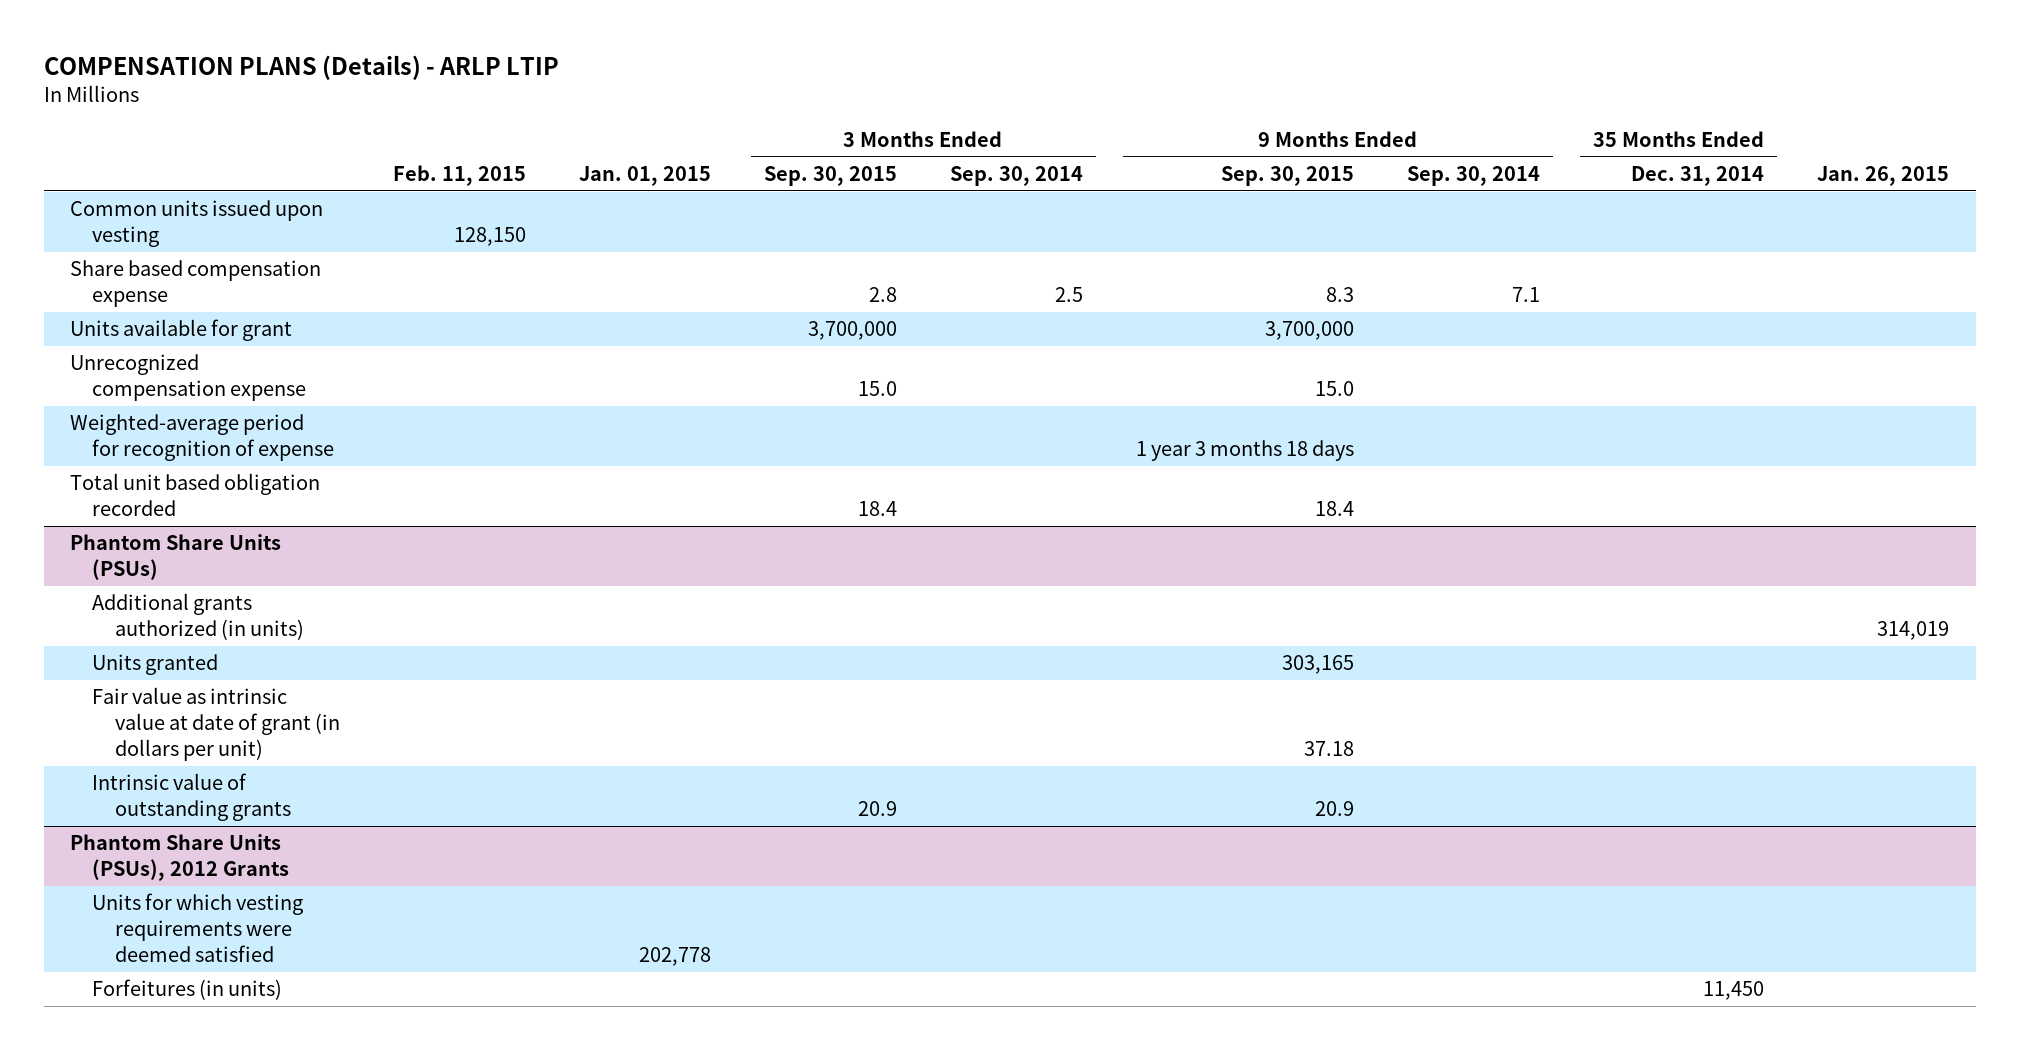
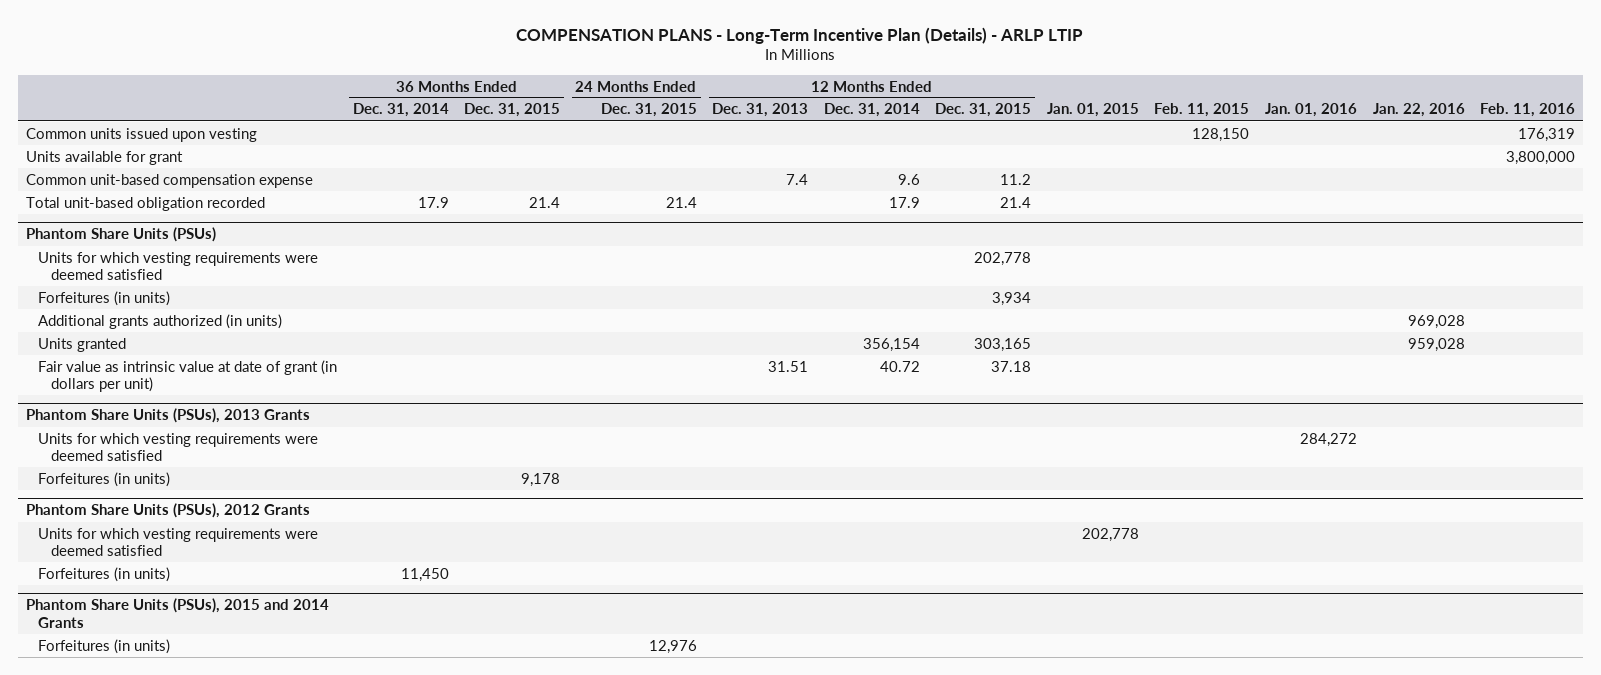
- COMPENSATION PLANS (Details) - ARLP LTIP
+ COMPENSATION PLANS - Long-Term Incentive Plan (Details) - ARLP LTIP
- | Feb. 11, 2015 | Jan. 01, 2015 | 3 Months Ended Sep. 30, 2015 | 3 Months Ended Sep. 30, 2014 | 9 Months Ended Sep. 30, 2015 | 9 Months Ended Sep. 30, 2014 | 35 Months Ended Dec. 31, 2014 | Jan. 26, 2015
+ | 36 Months Ended Dec. 31, 2014 | 36 Months Ended Dec. 31, 2015 | 24 Months Ended Dec. 31, 2015 | 12 Months Ended Dec. 31, 2013 | 12 Months Ended Dec. 31, 2014 | 12 Months Ended Dec. 31, 2015 | Jan. 01, 2015 | Feb. 11, 2015 | Jan. 01, 2016 | Jan. 22, 2016 | Feb. 11, 2016
- Share based compensation expense | | | 2.8 | 2.5 | 8.3 | 7.1 | |
- Unrecognized compensation expense | | | 15.0 | | 15.0 | | |
- Weighted-average period for recognition of expense | | | | | 1 year 3 months 18 days | | |
- Total unit based obligation recorded | | | 18.4 | | 18.4 | | |
+ Common unit-based compensation expense | | | | 7.4 | 9.6 | 11.2 | | | | |
+ Total unit-based obligation recorded | 17.9 | 21.4 | 21.4 | | 17.9 | 21.4 | | | | |
@ Phantom Share Units (PSUs)
+ Units for which vesting requirements were deemed satisfied | | | | | | 202,778 | | | | |
+ Forfeitures (in units) | | | | | | 3,934 | | | | |
- Intrinsic value of outstanding grants | | | 20.9 | | 20.9 | | |
+ Phantom Share Units (PSUs), 2013 Grants
+ Units for which vesting requirements were deemed satisfied | | | | | | | | | 284,272 | |
+ Forfeitures (in units) | | 9,178 | | | | | | | | |
+ Phantom Share Units (PSUs), 2015 and 2014 Grants
+ Forfeitures (in units) | | | 12,976 | | | | | | | |

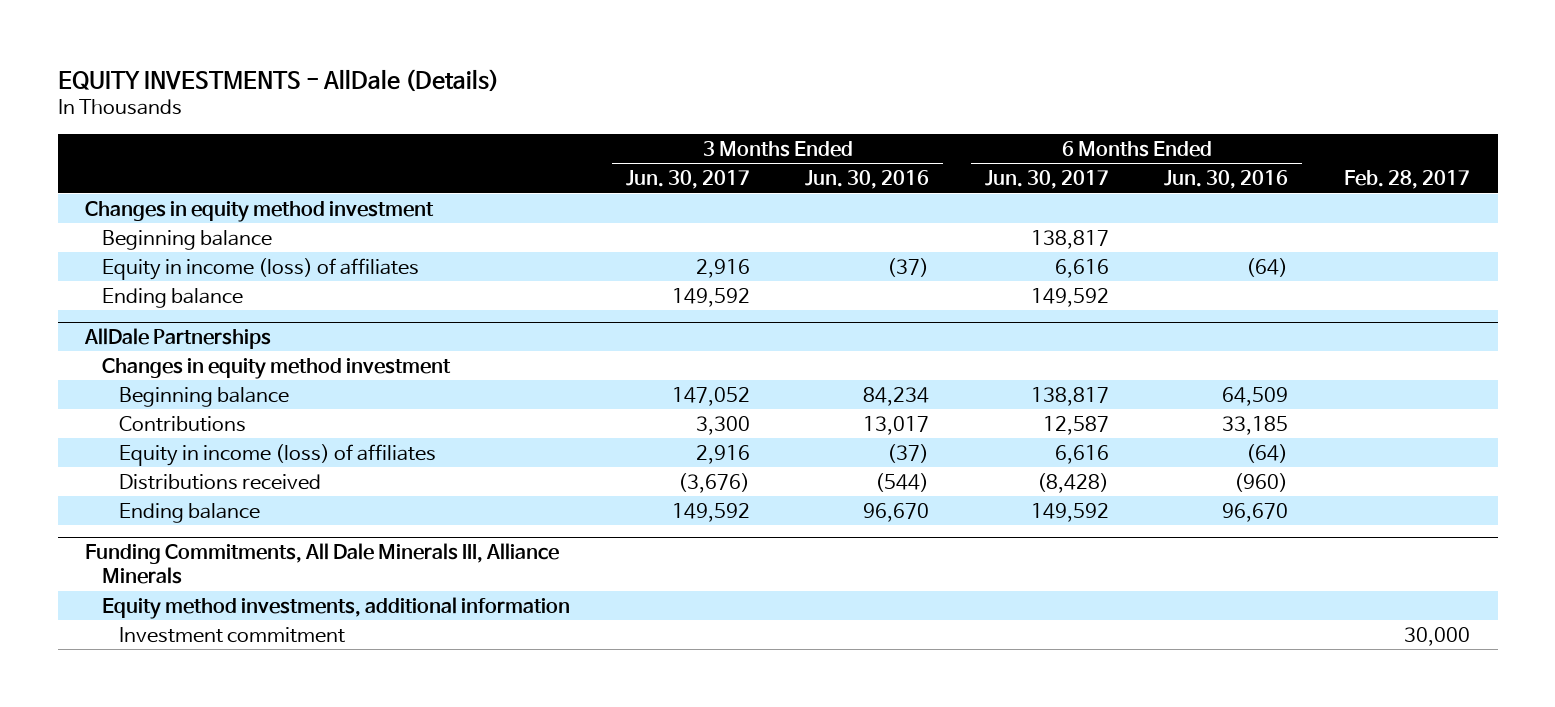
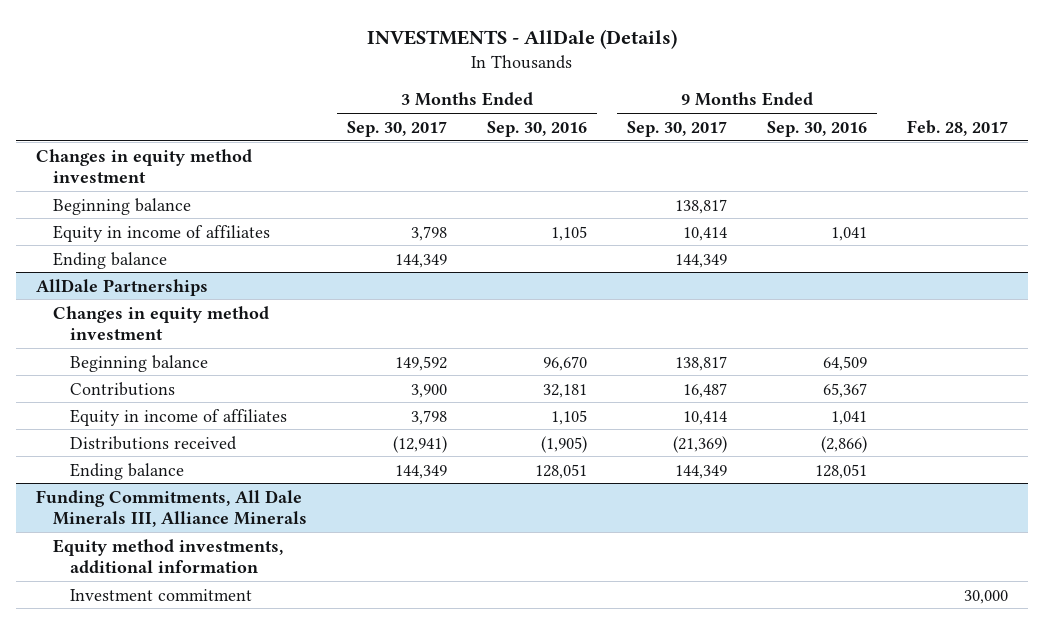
- EQUITY INVESTMENTS - AllDale (Details)
+ INVESTMENTS - AllDale (Details)
- | 3 Months Ended Jun. 30, 2017 | 3 Months Ended Jun. 30, 2016 | 6 Months Ended Jun. 30, 2017 | 6 Months Ended Jun. 30, 2016 | Feb. 28, 2017
+ | 3 Months Ended Sep. 30, 2017 | 3 Months Ended Sep. 30, 2016 | 9 Months Ended Sep. 30, 2017 | 9 Months Ended Sep. 30, 2016 | Feb. 28, 2017
- Equity in income (loss) of affiliates | 2,916 | (37) | 6,616 | (64) |
+ Equity in income of affiliates | 3,798 | 1,105 | 10,414 | 1,041 |
@ AllDale Partnerships
- Equity in income (loss) of affiliates | 2,916 | (37) | 6,616 | (64) |
+ Equity in income of affiliates | 3,798 | 1,105 | 10,414 | 1,041 |

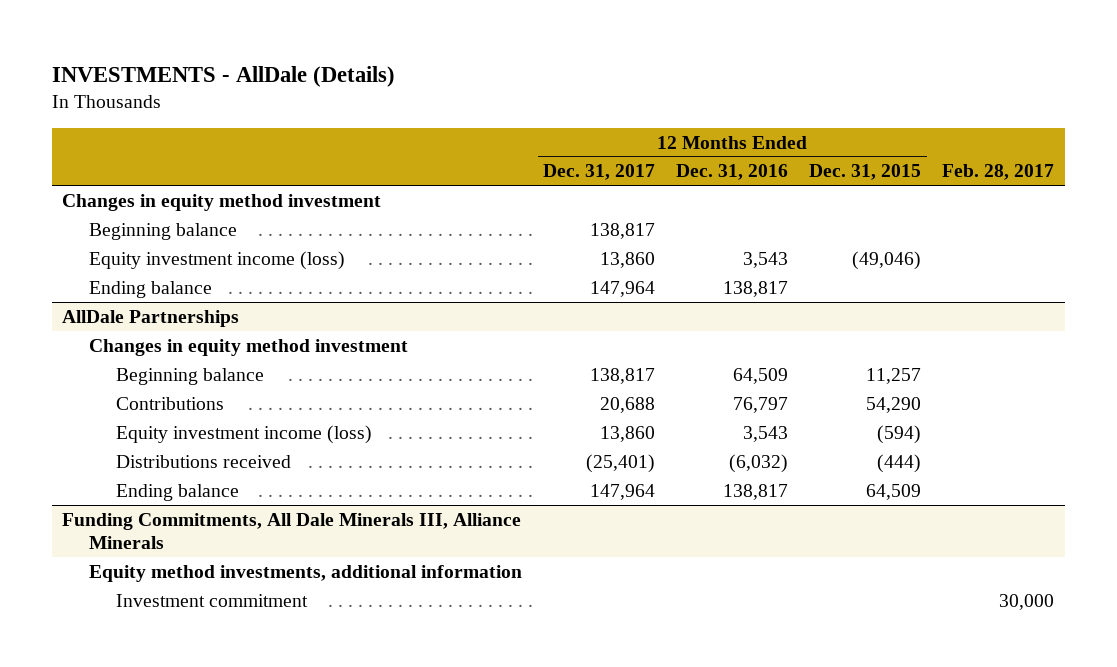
- | 3 Months Ended Sep. 30, 2017 | 3 Months Ended Sep. 30, 2016 | 9 Months Ended Sep. 30, 2017 | 9 Months Ended Sep. 30, 2016 | Feb. 28, 2017
+ | 12 Months Ended Dec. 31, 2017 | 12 Months Ended Dec. 31, 2016 | 12 Months Ended Dec. 31, 2015 | Feb. 28, 2017
- Equity in income of affiliates | 3,798 | 1,105 | 10,414 | 1,041 |
+ Equity investment income (loss) | 13,860 | 3,543 | (49,046) |
@ AllDale Partnerships
- Equity in income of affiliates | 3,798 | 1,105 | 10,414 | 1,041 |
+ Equity investment income (loss) | 13,860 | 3,543 | (594) |

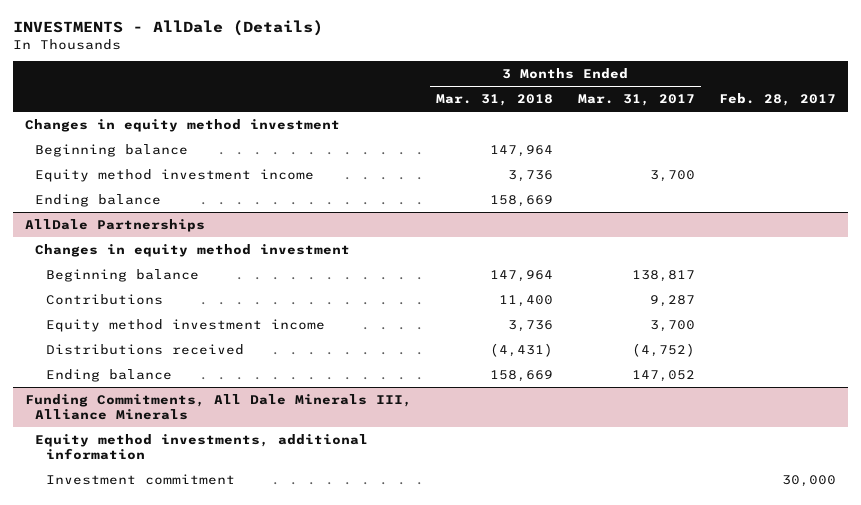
- | 12 Months Ended Dec. 31, 2017 | 12 Months Ended Dec. 31, 2016 | 12 Months Ended Dec. 31, 2015 | Feb. 28, 2017
+ | 3 Months Ended Mar. 31, 2018 | 3 Months Ended Mar. 31, 2017 | Feb. 28, 2017
- Equity investment income (loss) | 13,860 | 3,543 | (49,046) |
+ Equity method investment income | 3,736 | 3,700 |
@ AllDale Partnerships
- Equity investment income (loss) | 13,860 | 3,543 | (594) |
+ Equity method investment income | 3,736 | 3,700 |

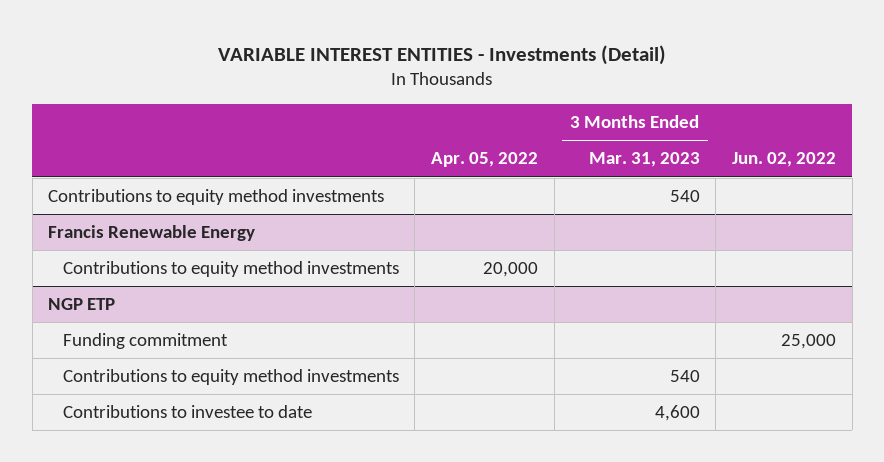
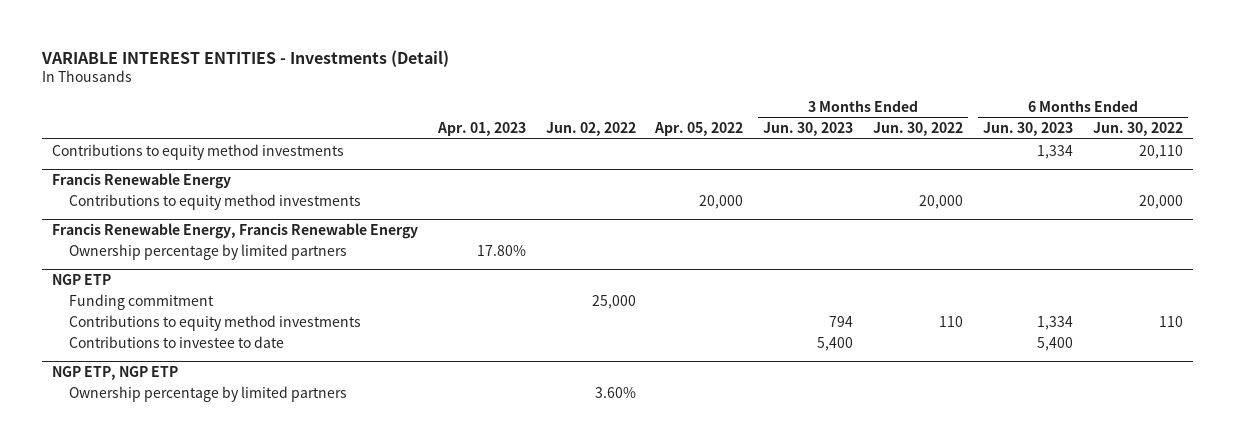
- | Apr. 05, 2022 | 3 Months Ended Mar. 31, 2023 | Jun. 02, 2022
+ | Apr. 01, 2023 | Jun. 02, 2022 | Apr. 05, 2022 | 3 Months Ended Jun. 30, 2023 | 3 Months Ended Jun. 30, 2022 | 6 Months Ended Jun. 30, 2023 | 6 Months Ended Jun. 30, 2022
+ Francis Renewable Energy, Francis Renewable Energy
+ Ownership percentage by limited partners | 17.80% | | | | | |
+ NGP ETP, NGP ETP
+ Ownership percentage by limited partners | | 3.60% | | | | |

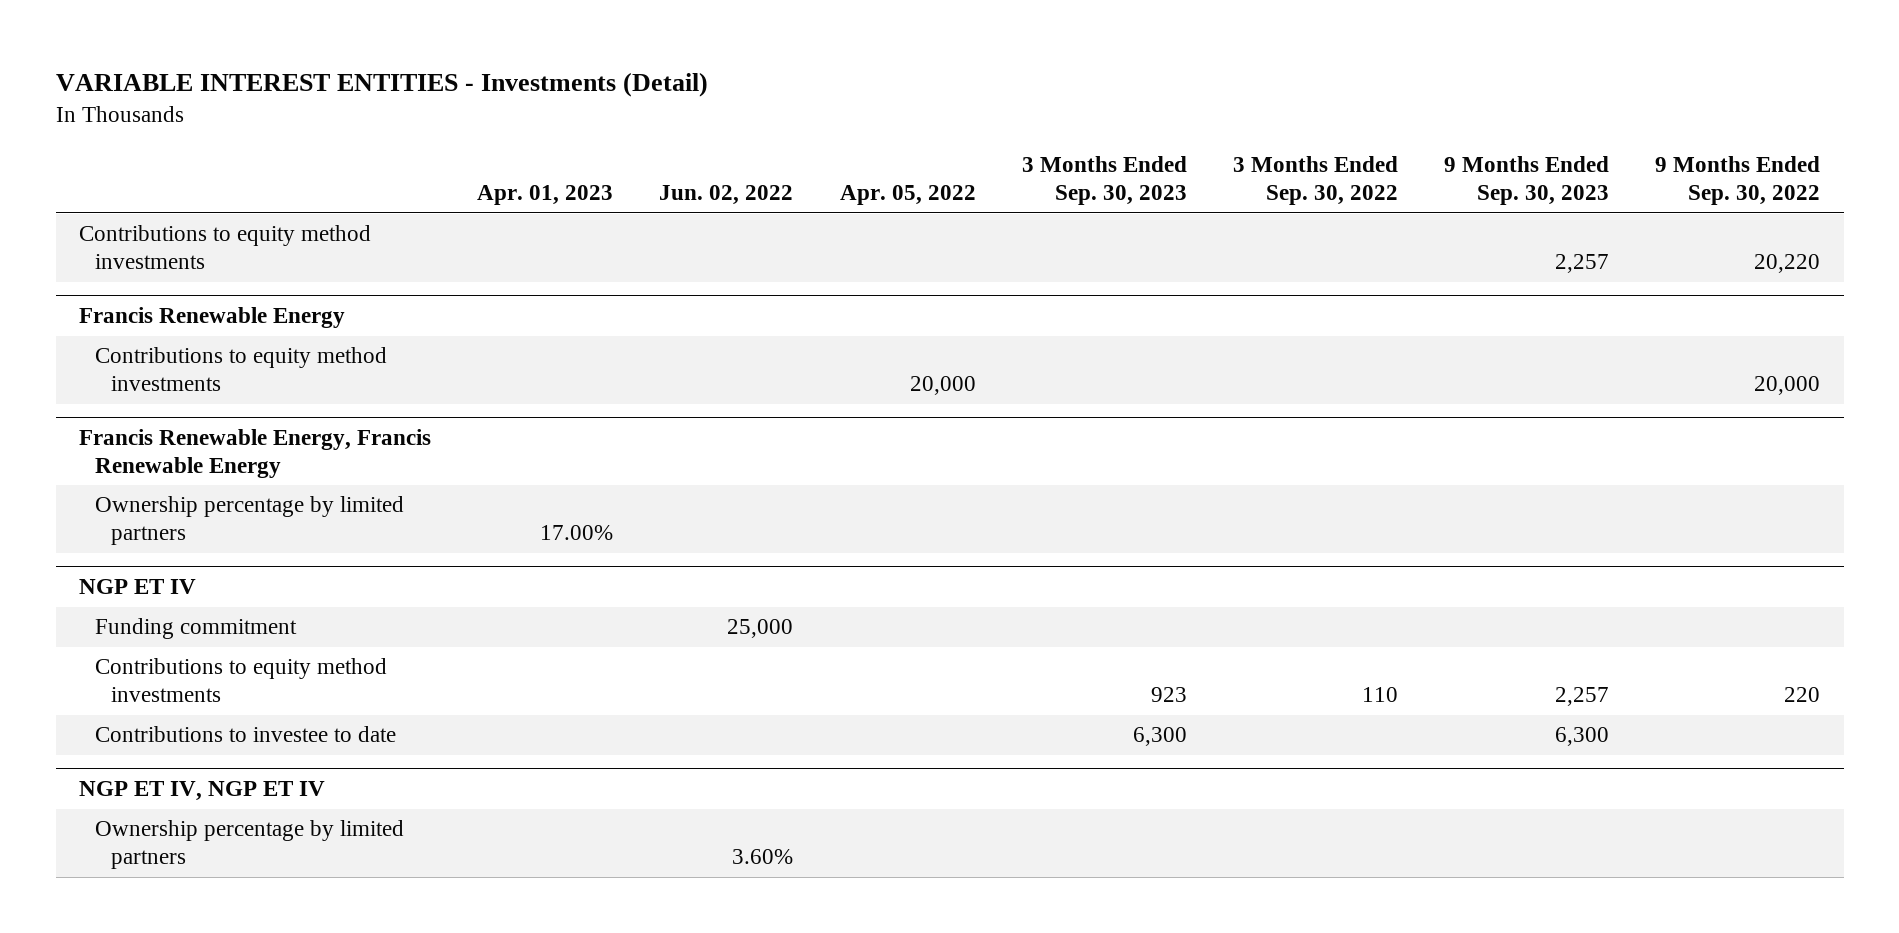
- | Apr. 01, 2023 | Jun. 02, 2022 | Apr. 05, 2022 | 3 Months Ended Jun. 30, 2023 | 3 Months Ended Jun. 30, 2022 | 6 Months Ended Jun. 30, 2023 | 6 Months Ended Jun. 30, 2022
+ | Apr. 01, 2023 | Jun. 02, 2022 | Apr. 05, 2022 | 3 Months Ended Sep. 30, 2023 | 3 Months Ended Sep. 30, 2022 | 9 Months Ended Sep. 30, 2023 | 9 Months Ended Sep. 30, 2022
@ Francis Renewable Energy, Francis Renewable Energy
- Ownership percentage by limited partners | 17.80% | | | | | |
- NGP ETP
@ Francis Renewable Energy, Francis Renewable Energy
+ Ownership percentage by limited partners | 17.00% | | | | | |
+ NGP ET IV
- NGP ETP, NGP ETP
+ NGP ET IV, NGP ET IV

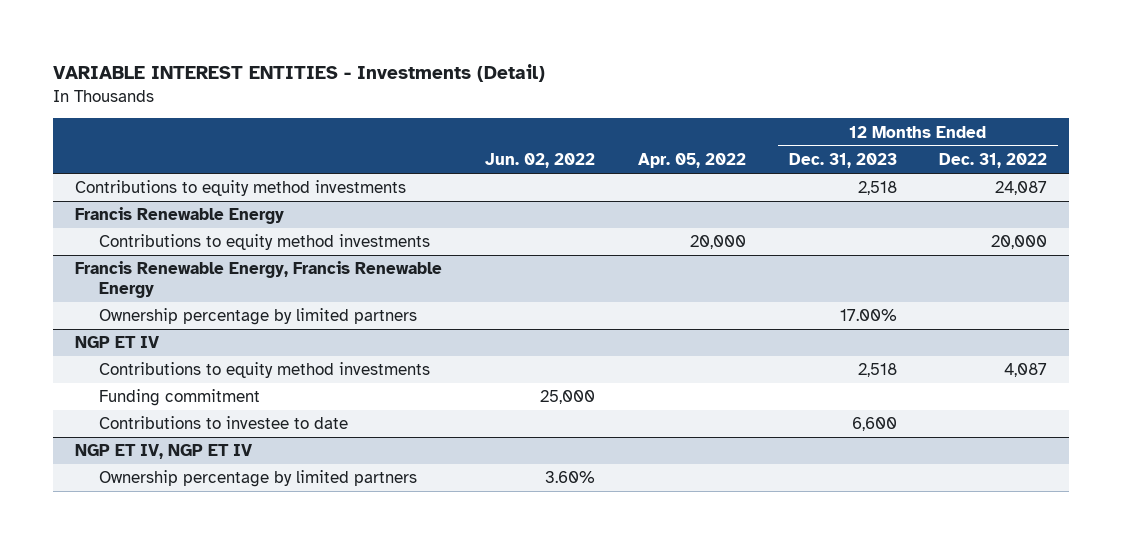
- | Apr. 01, 2023 | Jun. 02, 2022 | Apr. 05, 2022 | 3 Months Ended Sep. 30, 2023 | 3 Months Ended Sep. 30, 2022 | 9 Months Ended Sep. 30, 2023 | 9 Months Ended Sep. 30, 2022
+ | Jun. 02, 2022 | Apr. 05, 2022 | 12 Months Ended Dec. 31, 2023 | 12 Months Ended Dec. 31, 2022
@ NGP ET IV
moved down: Funding commitment | 25,000 | | |

